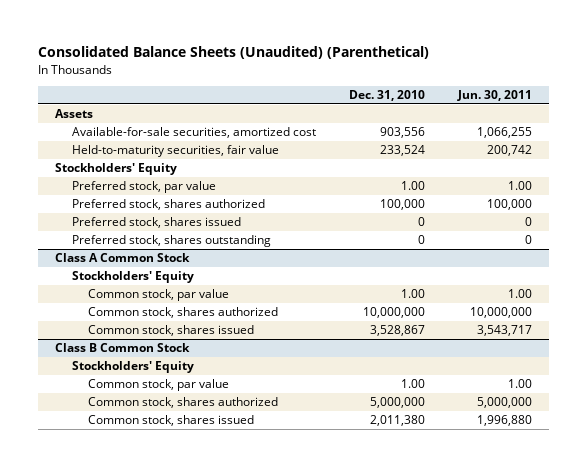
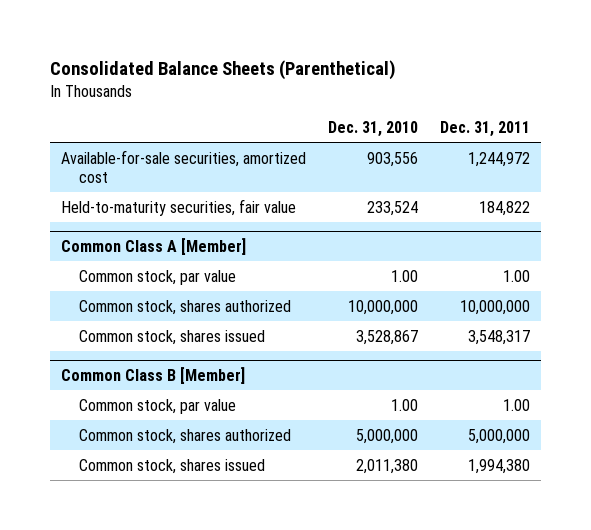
- Consolidated Balance Sheets (Unaudited) (Parenthetical)
+ Consolidated Balance Sheets (Parenthetical)
- | Dec. 31, 2010 | Jun. 30, 2011
+ | Dec. 31, 2010 | Dec. 31, 2011
- Assets
- Stockholders' Equity
- Preferred stock, par value | 1.00 | 1.00
- Preferred stock, shares authorized | 100,000 | 100,000
- Preferred stock, shares issued | 0 | 0
- Preferred stock, shares outstanding | 0 | 0
- Class A Common Stock
- Stockholders' Equity
+ Common Class A [Member]
- Class B Common Stock
- Stockholders' Equity
+ Common Class B [Member]

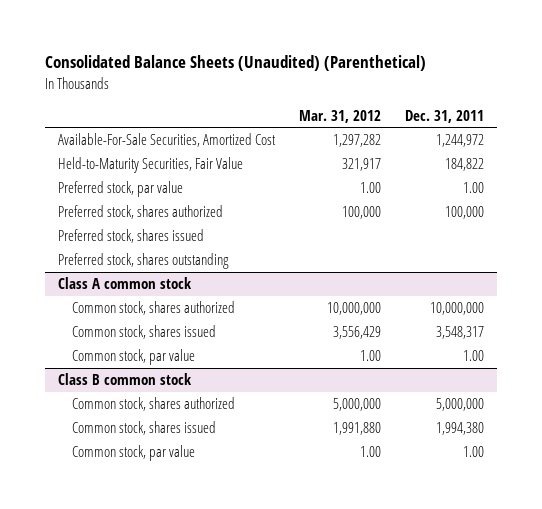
- Consolidated Balance Sheets (Parenthetical)
+ Consolidated Balance Sheets (Unaudited) (Parenthetical)
- | Dec. 31, 2010 | Dec. 31, 2011
+ | Mar. 31, 2012 | Dec. 31, 2011
- Available-for-sale securities, amortized cost | 903,556 | 1,244,972
- Held-to-maturity securities, fair value | 233,524 | 184,822
- Common Class A [Member]
- Common stock, par value | 1.00 | 1.00
+ Available-For-Sale Securities, Amortized Cost | 1,297,282 | 1,244,972
+ Held-to-Maturity Securities, Fair Value | 321,917 | 184,822
+ Preferred stock, par value | 1.00 | 1.00
+ Preferred stock, shares authorized | 100,000 | 100,000
+ Preferred stock, shares issued
+ Preferred stock, shares outstanding
+ Class A common stock
- Common Class B [Member]
+ Class B common stock
+ Common stock, par value | 1.00 | 1.00

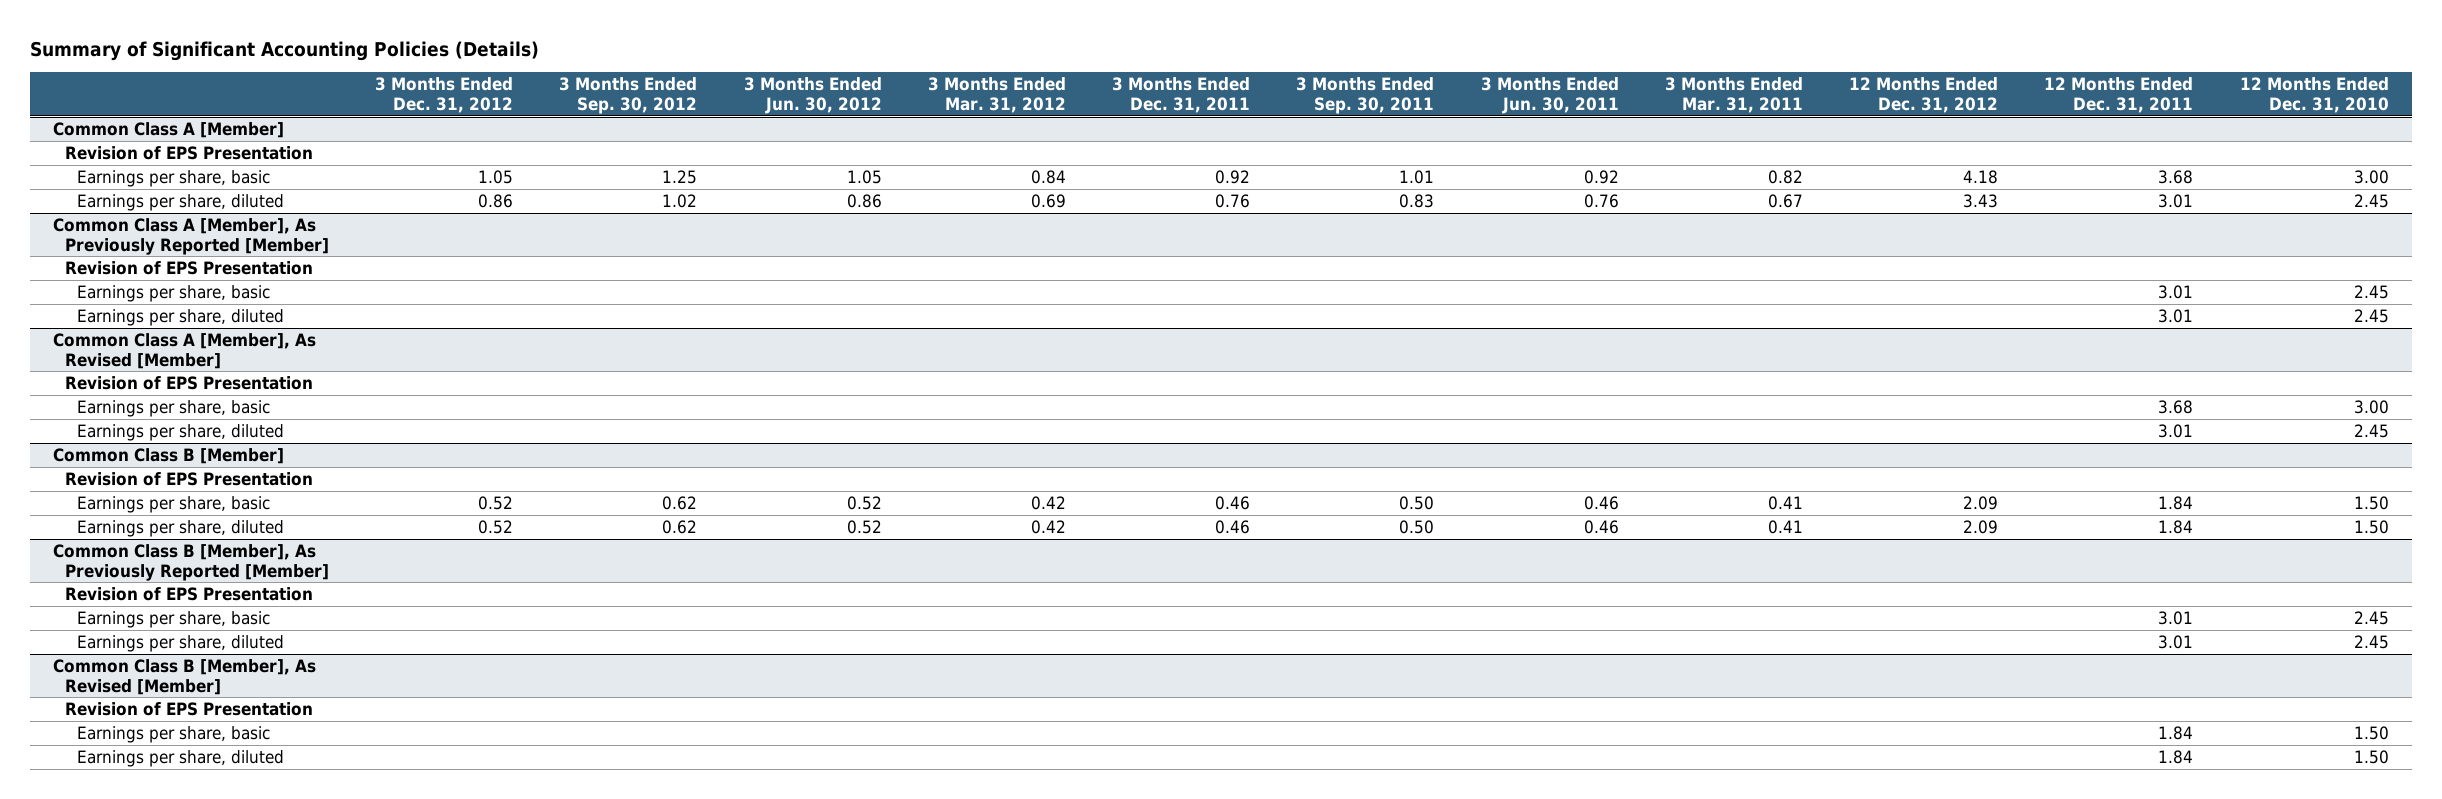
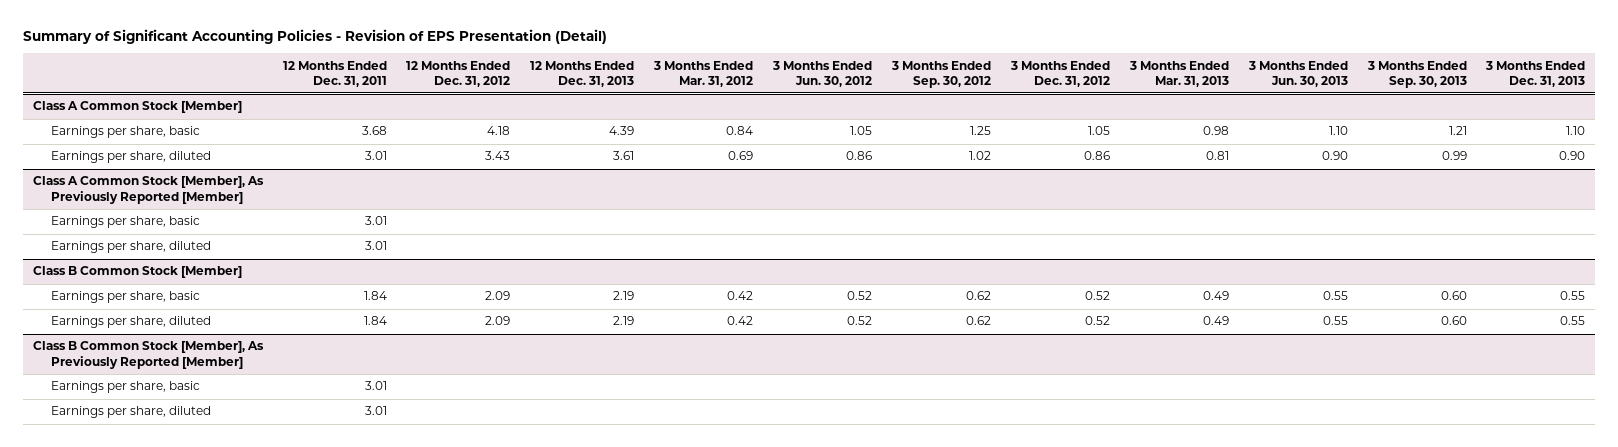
- Summary of Significant Accounting Policies (Details)
+ Summary of Significant Accounting Policies - Revision of EPS Presentation (Detail)
- | 3 Months Ended Dec. 31, 2012 | 3 Months Ended Sep. 30, 2012 | 3 Months Ended Jun. 30, 2012 | 3 Months Ended Mar. 31, 2012 | 3 Months Ended Dec. 31, 2011 | 3 Months Ended Sep. 30, 2011 | 3 Months Ended Jun. 30, 2011 | 3 Months Ended Mar. 31, 2011 | 12 Months Ended Dec. 31, 2012 | 12 Months Ended Dec. 31, 2011 | 12 Months Ended Dec. 31, 2010
+ | 12 Months Ended Dec. 31, 2011 | 12 Months Ended Dec. 31, 2012 | 12 Months Ended Dec. 31, 2013 | 3 Months Ended Mar. 31, 2012 | 3 Months Ended Jun. 30, 2012 | 3 Months Ended Sep. 30, 2012 | 3 Months Ended Dec. 31, 2012 | 3 Months Ended Mar. 31, 2013 | 3 Months Ended Jun. 30, 2013 | 3 Months Ended Sep. 30, 2013 | 3 Months Ended Dec. 31, 2013
- Common Class A [Member]
- Revision of EPS Presentation
+ Class A Common Stock [Member]
- Common Class A [Member], As Previously Reported [Member]
- Revision of EPS Presentation
+ Class A Common Stock [Member], As Previously Reported [Member]
- Common Class A [Member], As Revised [Member]
- Revision of EPS Presentation
- Earnings per share, basic | | | | | | | | | | 3.68 | 3.00
- Earnings per share, diluted | | | | | | | | | | 3.01 | 2.45
- Common Class B [Member]
- Revision of EPS Presentation
+ Class B Common Stock [Member]
- Common Class B [Member], As Previously Reported [Member]
- Revision of EPS Presentation
+ Class B Common Stock [Member], As Previously Reported [Member]
- Common Class B [Member], As Revised [Member]
- Revision of EPS Presentation
- Earnings per share, basic | | | | | | | | | | 1.84 | 1.50
- Earnings per share, diluted | | | | | | | | | | 1.84 | 1.50

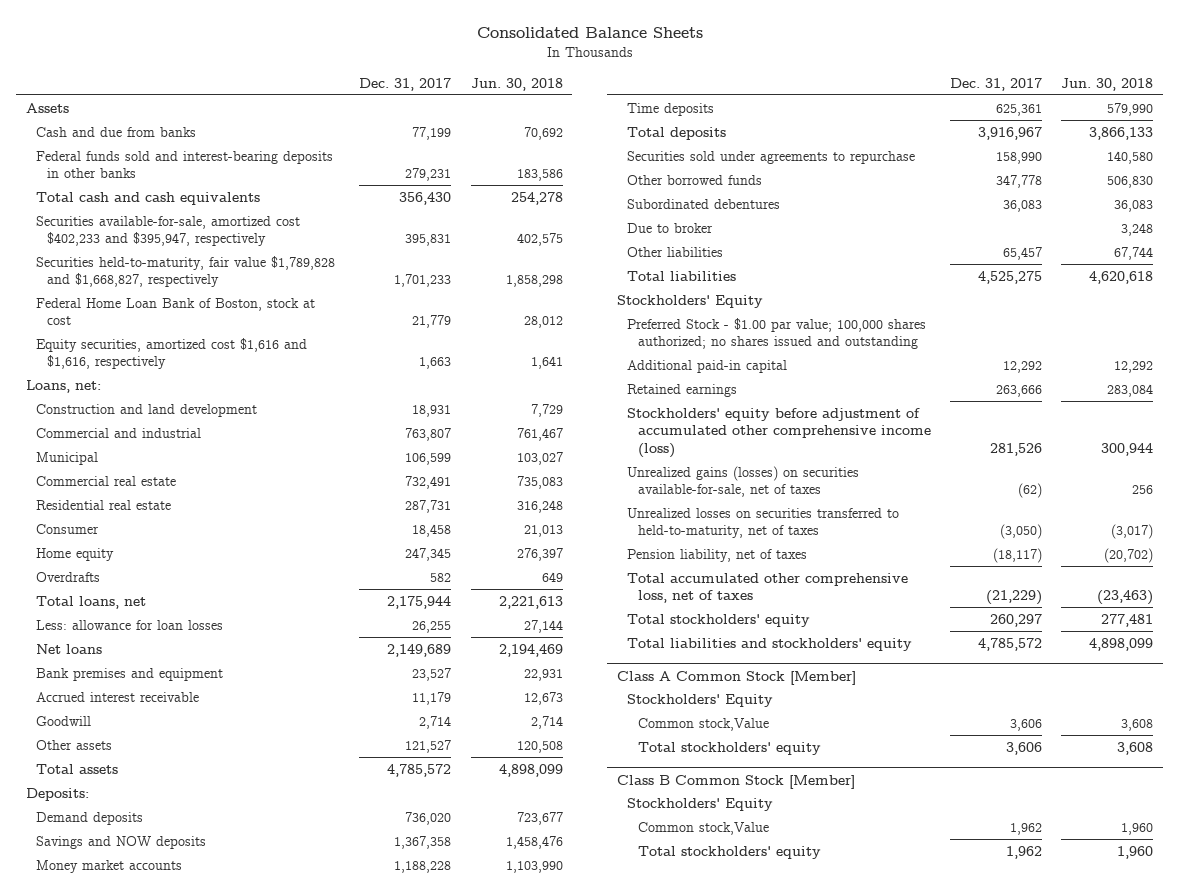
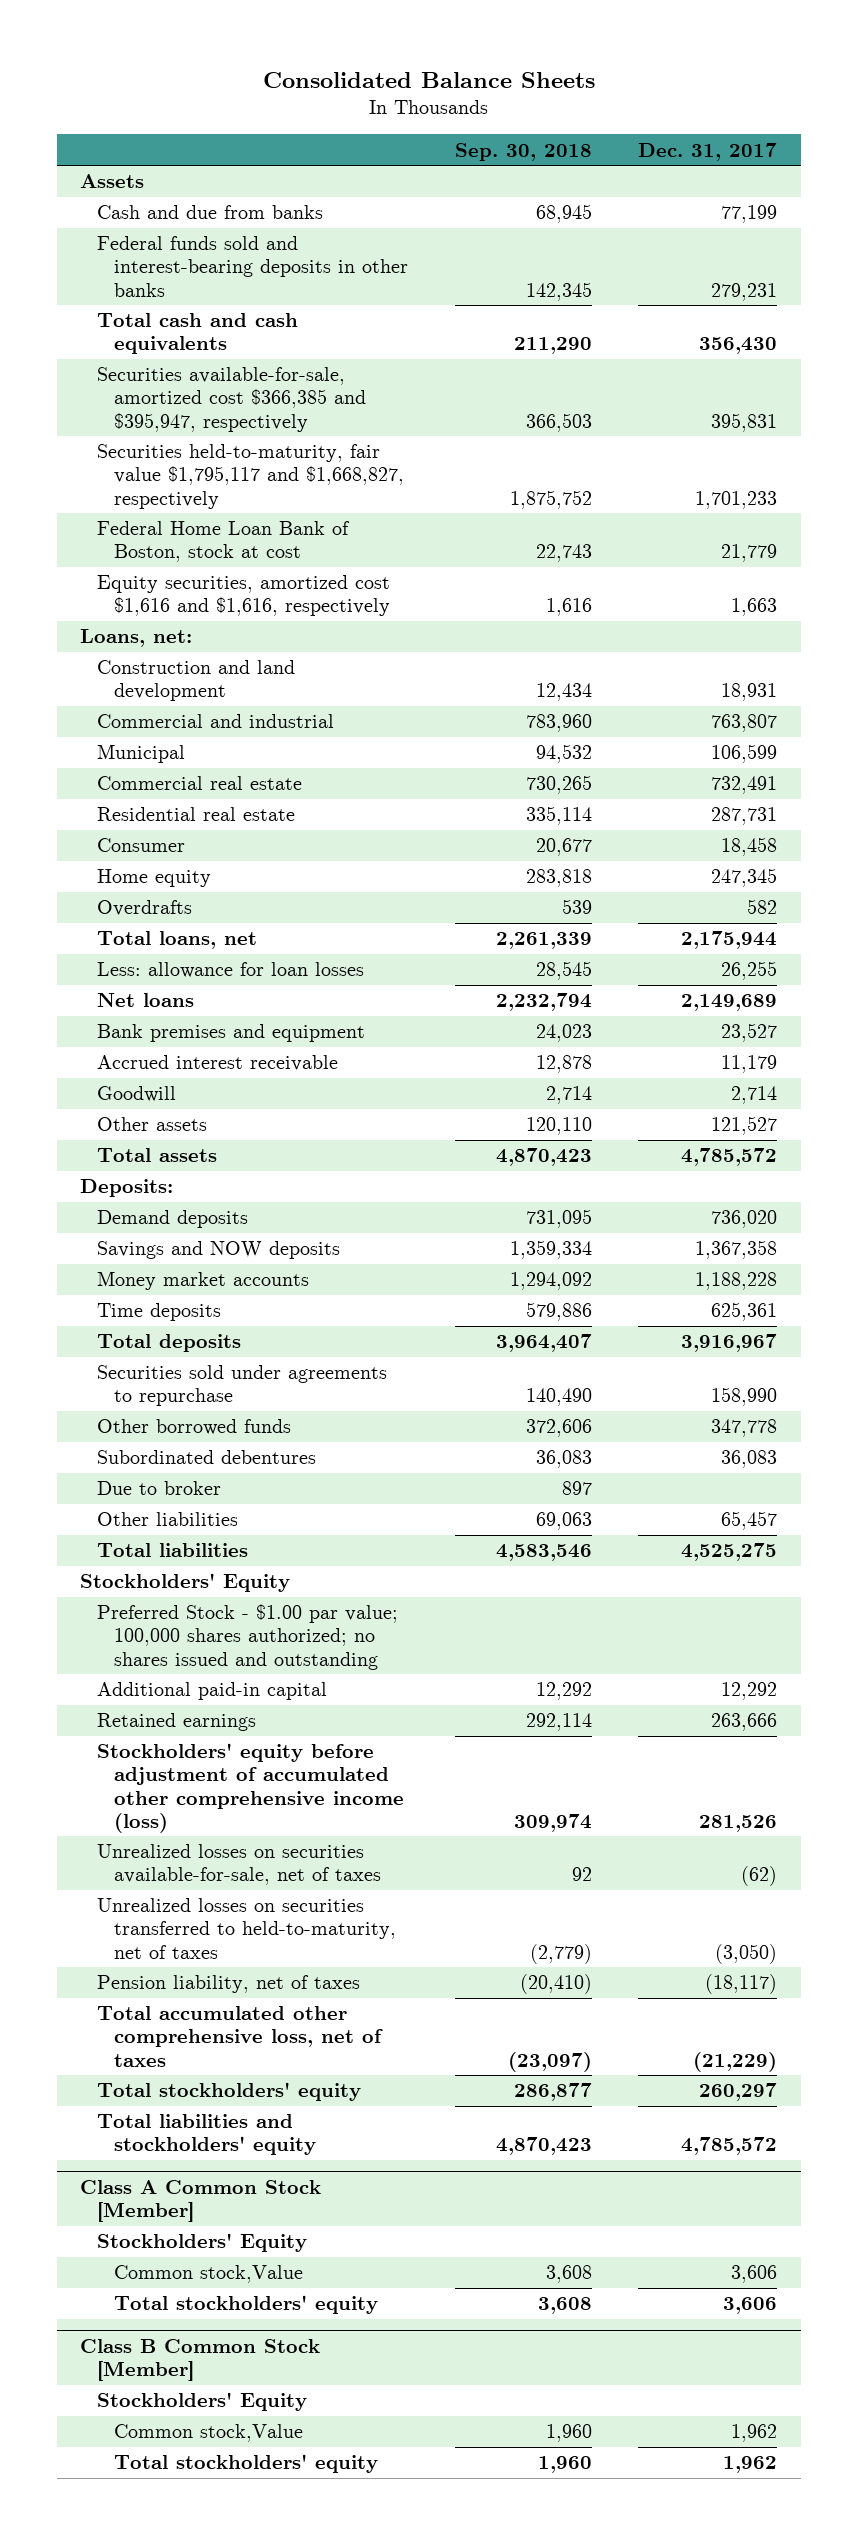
- | Dec. 31, 2017 | Jun. 30, 2018
+ | Sep. 30, 2018 | Dec. 31, 2017
- Securities available-for-sale, amortized cost $402,233 and $395,947, respectively | 395,831 | 402,575
- Securities held-to-maturity, fair value $1,789,828 and $1,668,827, respectively | 1,701,233 | 1,858,298
+ Securities available-for-sale, amortized cost $366,385 and $395,947, respectively | 366,503 | 395,831
+ Securities held-to-maturity, fair value $1,795,117 and $1,668,827, respectively | 1,875,752 | 1,701,233
- Unrealized gains (losses) on securities available-for-sale, net of taxes | (62) | 256
+ Unrealized losses on securities available-for-sale, net of taxes | 92 | (62)

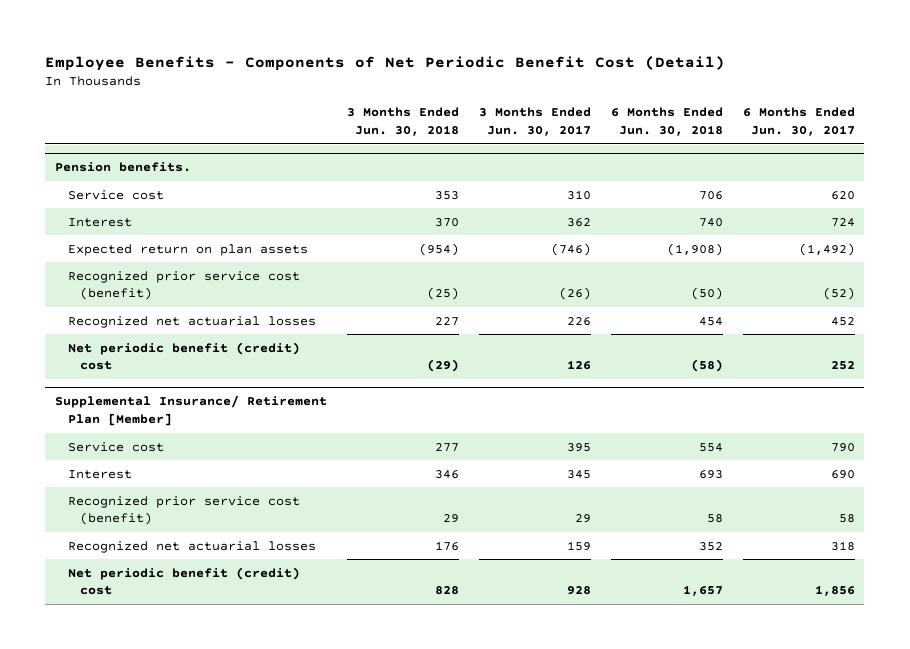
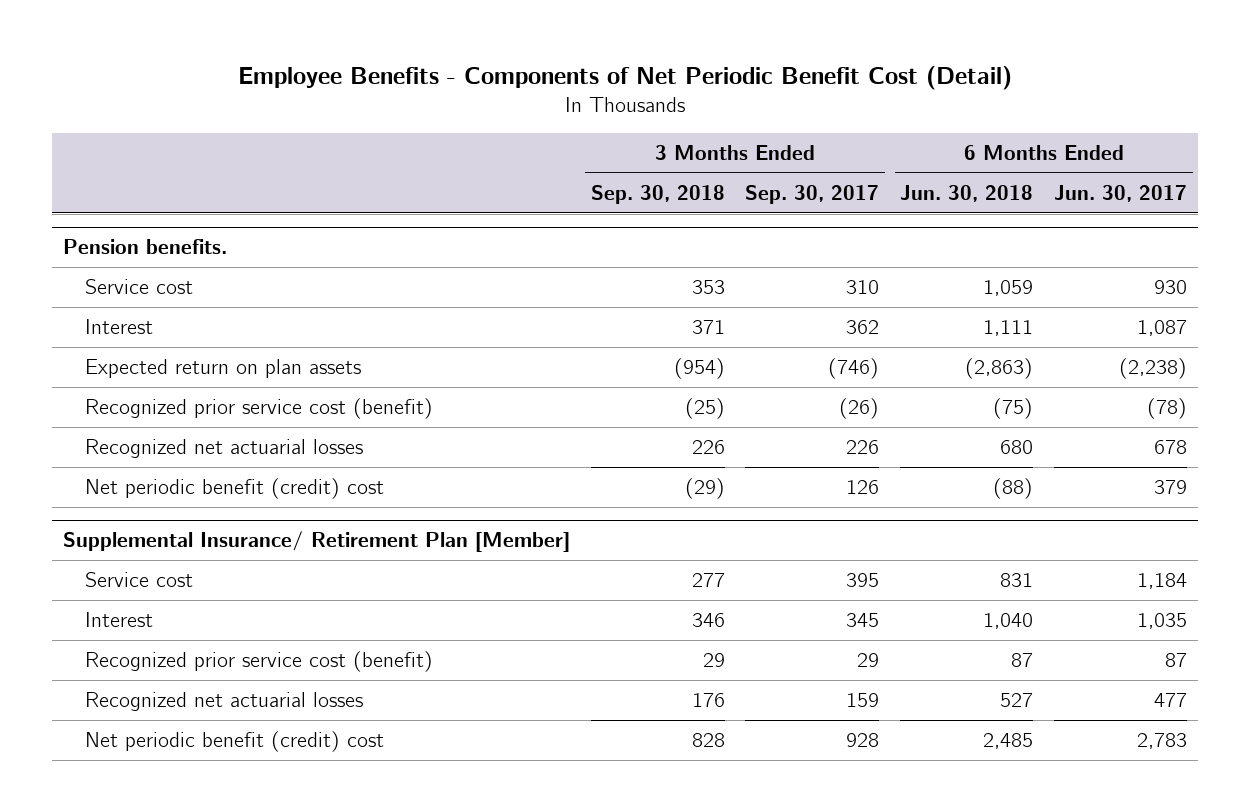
- | 3 Months Ended Jun. 30, 2018 | 3 Months Ended Jun. 30, 2017 | 6 Months Ended Jun. 30, 2018 | 6 Months Ended Jun. 30, 2017
+ | 3 Months Ended Sep. 30, 2018 | 3 Months Ended Sep. 30, 2017 | 6 Months Ended Jun. 30, 2018 | 6 Months Ended Jun. 30, 2017
@ Pension benefits.
- Service cost | 353 | 310 | 706 | 620
- Interest | 370 | 362 | 740 | 724
- Expected return on plan assets | (954) | (746) | (1,908) | (1,492)
- Recognized prior service cost (benefit) | (25) | (26) | (50) | (52)
- Recognized net actuarial losses | 227 | 226 | 454 | 452
- Net periodic benefit (credit) cost | (29) | 126 | (58) | 252
+ Service cost | 353 | 310 | 1,059 | 930
+ Interest | 371 | 362 | 1,111 | 1,087
+ Expected return on plan assets | (954) | (746) | (2,863) | (2,238)
+ Recognized prior service cost (benefit) | (25) | (26) | (75) | (78)
+ Recognized net actuarial losses | 226 | 226 | 680 | 678
+ Net periodic benefit (credit) cost | (29) | 126 | (88) | 379
@ Supplemental Insurance/ Retirement Plan [Member]
- Service cost | 277 | 395 | 554 | 790
- Interest | 346 | 345 | 693 | 690
- Recognized prior service cost (benefit) | 29 | 29 | 58 | 58
- Recognized net actuarial losses | 176 | 159 | 352 | 318
- Net periodic benefit (credit) cost | 828 | 928 | 1,657 | 1,856
+ Service cost | 277 | 395 | 831 | 1,184
+ Interest | 346 | 345 | 1,040 | 1,035
+ Recognized prior service cost (benefit) | 29 | 29 | 87 | 87
+ Recognized net actuarial losses | 176 | 159 | 527 | 477
+ Net periodic benefit (credit) cost | 828 | 928 | 2,485 | 2,783

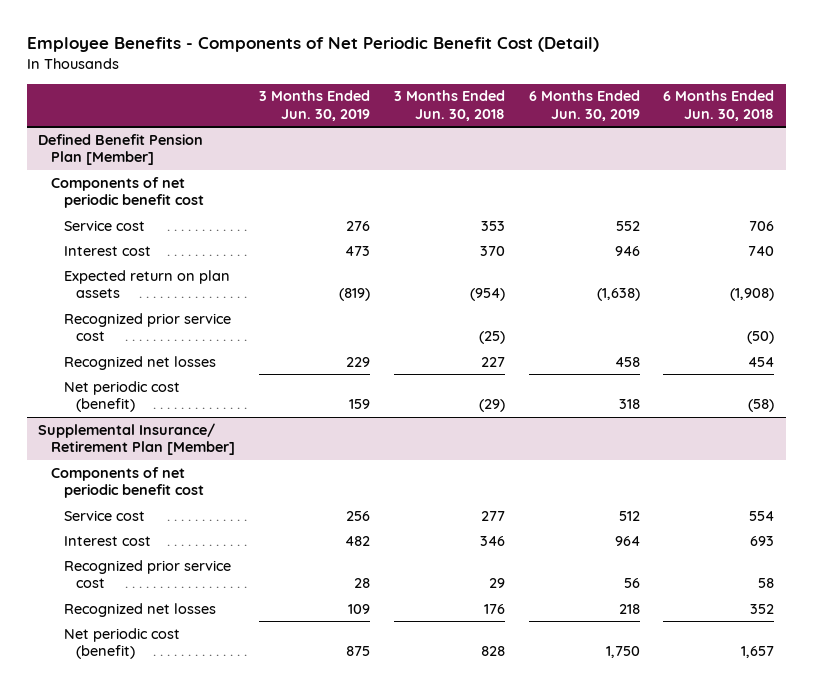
- | 3 Months Ended Sep. 30, 2018 | 3 Months Ended Sep. 30, 2017 | 6 Months Ended Jun. 30, 2018 | 6 Months Ended Jun. 30, 2017
+ | 3 Months Ended Jun. 30, 2019 | 3 Months Ended Jun. 30, 2018 | 6 Months Ended Jun. 30, 2019 | 6 Months Ended Jun. 30, 2018
- Pension benefits.
- Service cost | 353 | 310 | 1,059 | 930
- Interest | 371 | 362 | 1,111 | 1,087
- Expected return on plan assets | (954) | (746) | (2,863) | (2,238)
- Recognized prior service cost (benefit) | (25) | (26) | (75) | (78)
- Recognized net actuarial losses | 226 | 226 | 680 | 678
- Net periodic benefit (credit) cost | (29) | 126 | (88) | 379
+ Defined Benefit Pension Plan [Member]
+ Components of net periodic benefit cost
+ Service cost | 276 | 353 | 552 | 706
+ Interest cost | 473 | 370 | 946 | 740
+ Expected return on plan assets | (819) | (954) | (1,638) | (1,908)
+ Recognized prior service cost | | (25) | | (50)
+ Recognized net losses | 229 | 227 | 458 | 454
+ Net periodic cost (benefit) | 159 | (29) | 318 | (58)
@ Supplemental Insurance/ Retirement Plan [Member]
- Service cost | 277 | 395 | 831 | 1,184
- Interest | 346 | 345 | 1,040 | 1,035
- Recognized prior service cost (benefit) | 29 | 29 | 87 | 87
- Recognized net actuarial losses | 176 | 159 | 527 | 477
- Net periodic benefit (credit) cost | 828 | 928 | 2,485 | 2,783
+ Components of net periodic benefit cost
+ Service cost | 256 | 277 | 512 | 554
+ Interest cost | 482 | 346 | 964 | 693
+ Recognized prior service cost | 28 | 29 | 56 | 58
+ Recognized net losses | 109 | 176 | 218 | 352
+ Net periodic cost (benefit) | 875 | 828 | 1,750 | 1,657

